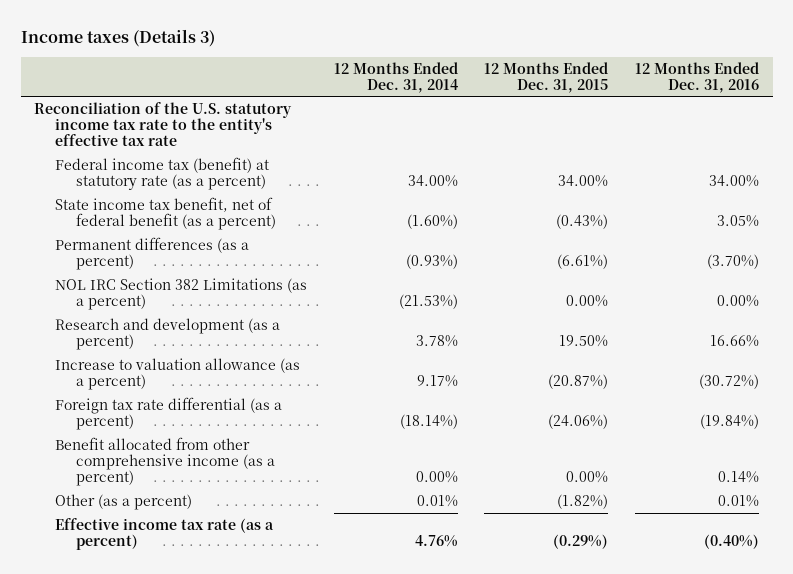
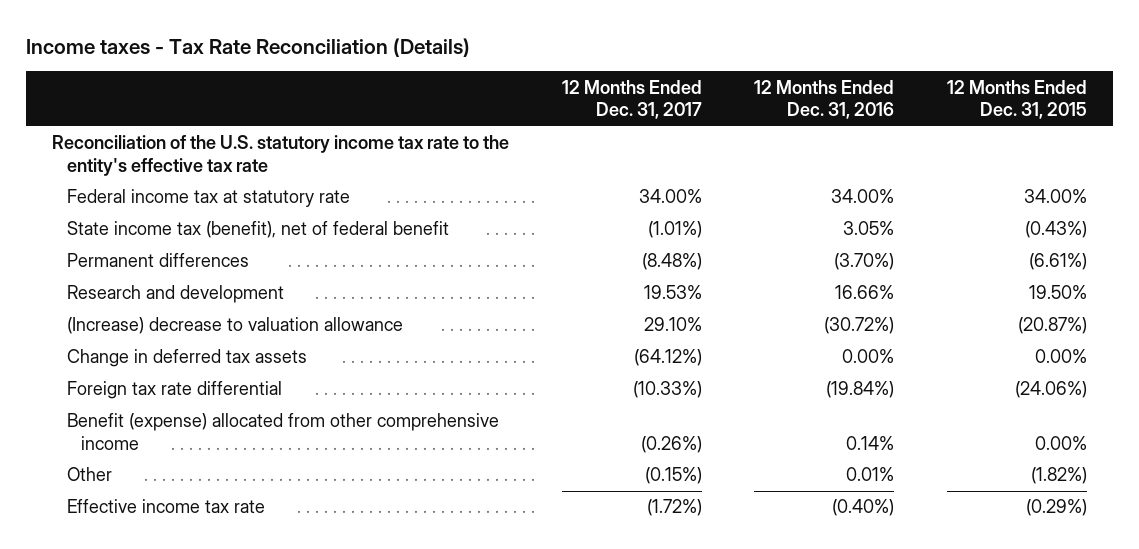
- Income taxes (Details 3)
+ Income taxes - Tax Rate Reconciliation (Details)
- | 12 Months Ended Dec. 31, 2014 | 12 Months Ended Dec. 31, 2015 | 12 Months Ended Dec. 31, 2016
+ | 12 Months Ended Dec. 31, 2017 | 12 Months Ended Dec. 31, 2016 | 12 Months Ended Dec. 31, 2015
- Federal income tax (benefit) at statutory rate (as a percent) | 34.00% | 34.00% | 34.00%
- State income tax benefit, net of federal benefit (as a percent) | (1.60%) | (0.43%) | 3.05%
- Permanent differences (as a percent) | (0.93%) | (6.61%) | (3.70%)
- NOL IRC Section 382 Limitations (as a percent) | (21.53%) | 0.00% | 0.00%
- Research and development (as a percent) | 3.78% | 19.50% | 16.66%
- Increase to valuation allowance (as a percent) | 9.17% | (20.87%) | (30.72%)
- Foreign tax rate differential (as a percent) | (18.14%) | (24.06%) | (19.84%)
- Benefit allocated from other comprehensive income (as a percent) | 0.00% | 0.00% | 0.14%
- Other (as a percent) | 0.01% | (1.82%) | 0.01%
- Effective income tax rate (as a percent) | 4.76% | (0.29%) | (0.40%)
+ Federal income tax at statutory rate | 34.00% | 34.00% | 34.00%
+ State income tax (benefit), net of federal benefit | (1.01%) | 3.05% | (0.43%)
+ Permanent differences | (8.48%) | (3.70%) | (6.61%)
+ Research and development | 19.53% | 16.66% | 19.50%
+ (Increase) decrease to valuation allowance | 29.10% | (30.72%) | (20.87%)
+ Change in deferred tax assets | (64.12%) | 0.00% | 0.00%
+ Foreign tax rate differential | (10.33%) | (19.84%) | (24.06%)
+ Benefit (expense) allocated from other comprehensive income | (0.26%) | 0.14% | 0.00%
+ Other | (0.15%) | 0.01% | (1.82%)
+ Effective income tax rate | (1.72%) | (0.40%) | (0.29%)

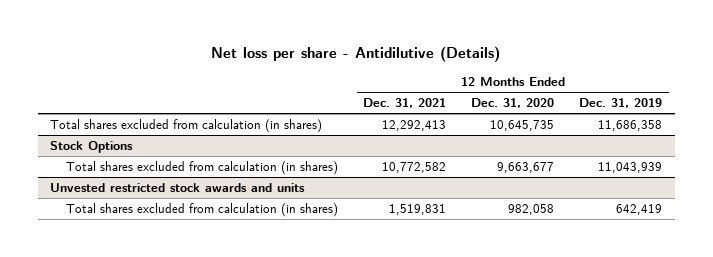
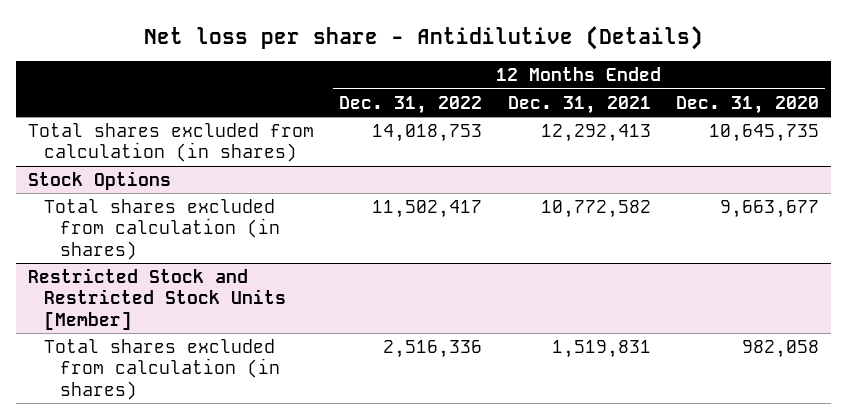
- | 12 Months Ended Dec. 31, 2021 | 12 Months Ended Dec. 31, 2020 | 12 Months Ended Dec. 31, 2019
+ | 12 Months Ended Dec. 31, 2022 | 12 Months Ended Dec. 31, 2021 | 12 Months Ended Dec. 31, 2020
- Unvested restricted stock awards and units
+ Restricted Stock and Restricted Stock Units [Member]

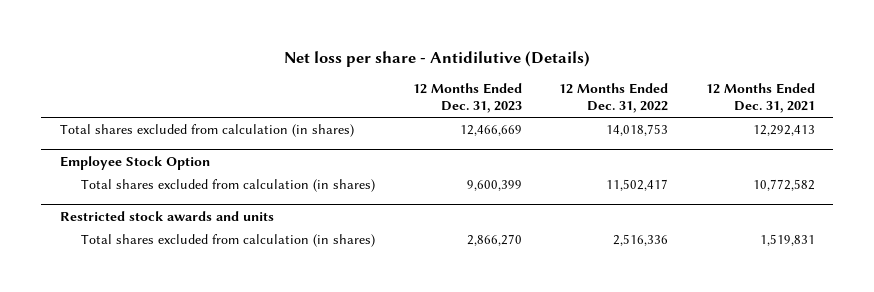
- | 12 Months Ended Dec. 31, 2022 | 12 Months Ended Dec. 31, 2021 | 12 Months Ended Dec. 31, 2020
+ | 12 Months Ended Dec. 31, 2023 | 12 Months Ended Dec. 31, 2022 | 12 Months Ended Dec. 31, 2021
- Stock Options
+ Employee Stock Option
- Restricted Stock and Restricted Stock Units [Member]
+ Restricted stock awards and units

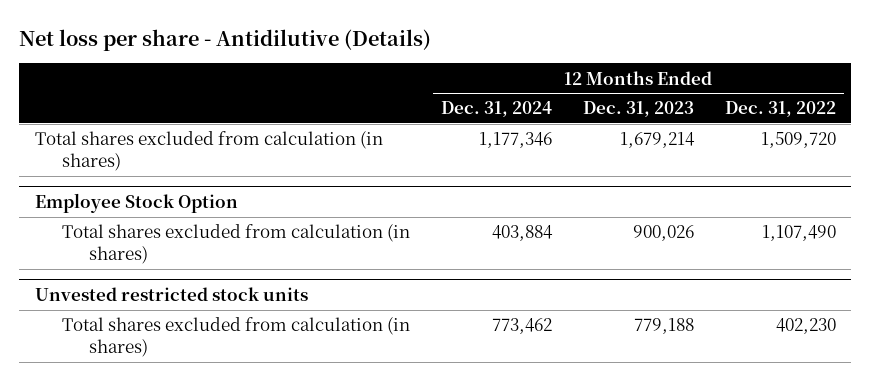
- | 12 Months Ended Dec. 31, 2023 | 12 Months Ended Dec. 31, 2022 | 12 Months Ended Dec. 31, 2021
+ | 12 Months Ended Dec. 31, 2024 | 12 Months Ended Dec. 31, 2023 | 12 Months Ended Dec. 31, 2022
- Total shares excluded from calculation (in shares) | 12,466,669 | 14,018,753 | 12,292,413
+ Total shares excluded from calculation (in shares) | 1,177,346 | 1,679,214 | 1,509,720
@ Employee Stock Option
- Total shares excluded from calculation (in shares) | 9,600,399 | 11,502,417 | 10,772,582
- Restricted stock awards and units
- Total shares excluded from calculation (in shares) | 2,866,270 | 2,516,336 | 1,519,831
@ Employee Stock Option
+ Total shares excluded from calculation (in shares) | 403,884 | 900,026 | 1,107,490
+ Unvested restricted stock units
+ Total shares excluded from calculation (in shares) | 773,462 | 779,188 | 402,230

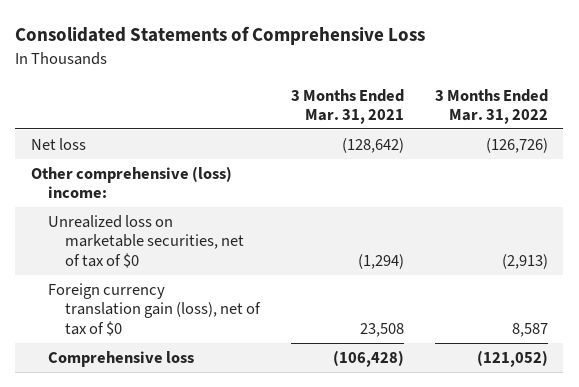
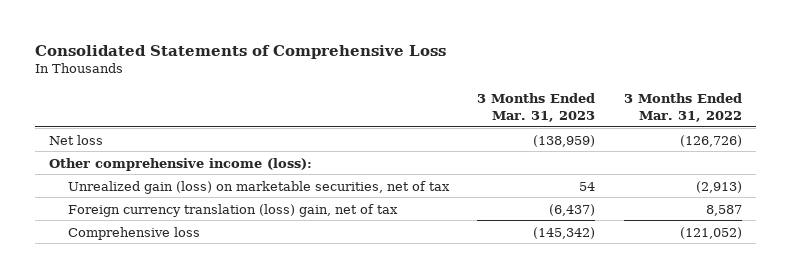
- | 3 Months Ended Mar. 31, 2021 | 3 Months Ended Mar. 31, 2022
+ | 3 Months Ended Mar. 31, 2023 | 3 Months Ended Mar. 31, 2022
- Other comprehensive (loss) income:
- Unrealized loss on marketable securities, net of tax of $0 | (1,294) | (2,913)
- Foreign currency translation gain (loss), net of tax of $0 | 23,508 | 8,587
+ Other comprehensive income (loss):
+ Unrealized gain (loss) on marketable securities, net of tax | 54 | (2,913)
+ Foreign currency translation (loss) gain, net of tax | (6,437) | 8,587

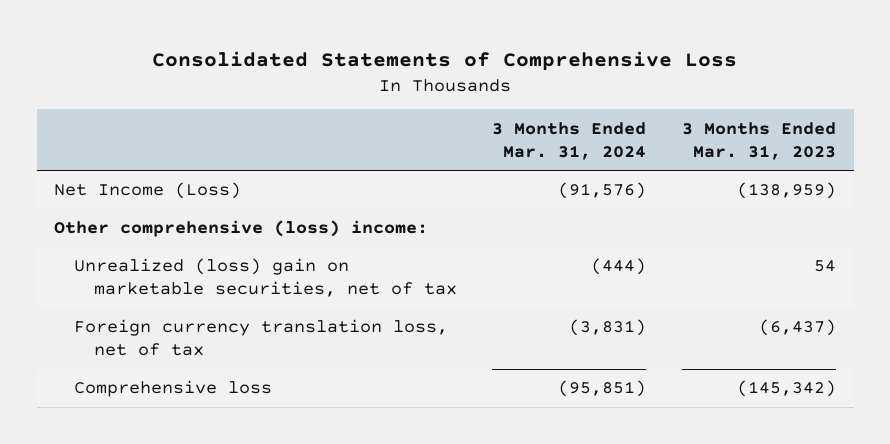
- | 3 Months Ended Mar. 31, 2023 | 3 Months Ended Mar. 31, 2022
+ | 3 Months Ended Mar. 31, 2024 | 3 Months Ended Mar. 31, 2023
- Net loss | (138,959) | (126,726)
- Other comprehensive income (loss):
- Unrealized gain (loss) on marketable securities, net of tax | 54 | (2,913)
- Foreign currency translation (loss) gain, net of tax | (6,437) | 8,587
+ Net Income (Loss) | (91,576) | (138,959)
+ Other comprehensive (loss) income:
+ Unrealized (loss) gain on marketable securities, net of tax | (444) | 54
+ Foreign currency translation loss, net of tax | (3,831) | (6,437)

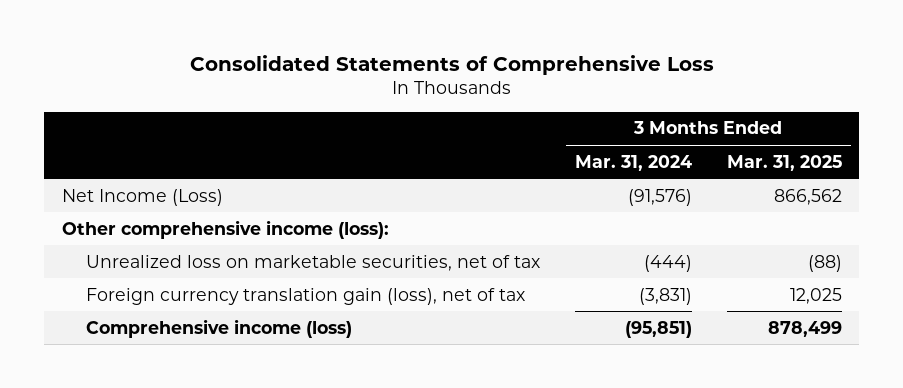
- | 3 Months Ended Mar. 31, 2024 | 3 Months Ended Mar. 31, 2023
+ | 3 Months Ended Mar. 31, 2024 | 3 Months Ended Mar. 31, 2025
- Other comprehensive (loss) income:
- Unrealized (loss) gain on marketable securities, net of tax | (444) | 54
- Foreign currency translation loss, net of tax | (3,831) | (6,437)
- Comprehensive loss | (95,851) | (145,342)
+ Other comprehensive income (loss):
+ Unrealized loss on marketable securities, net of tax | (444) | (88)
+ Foreign currency translation gain (loss), net of tax | (3,831) | 12,025
+ Comprehensive income (loss) | (95,851) | 878,499

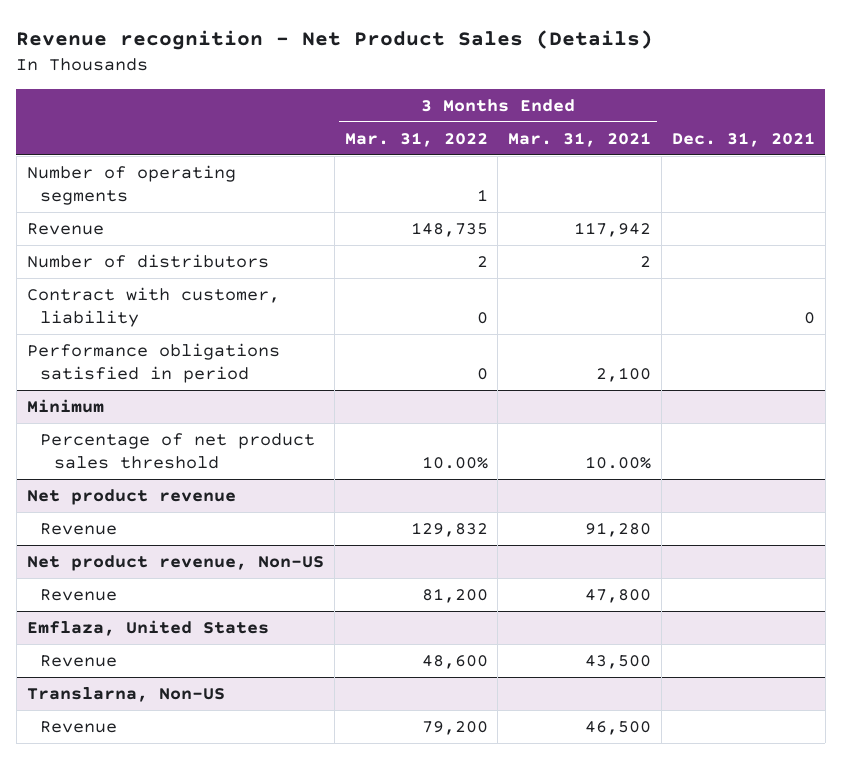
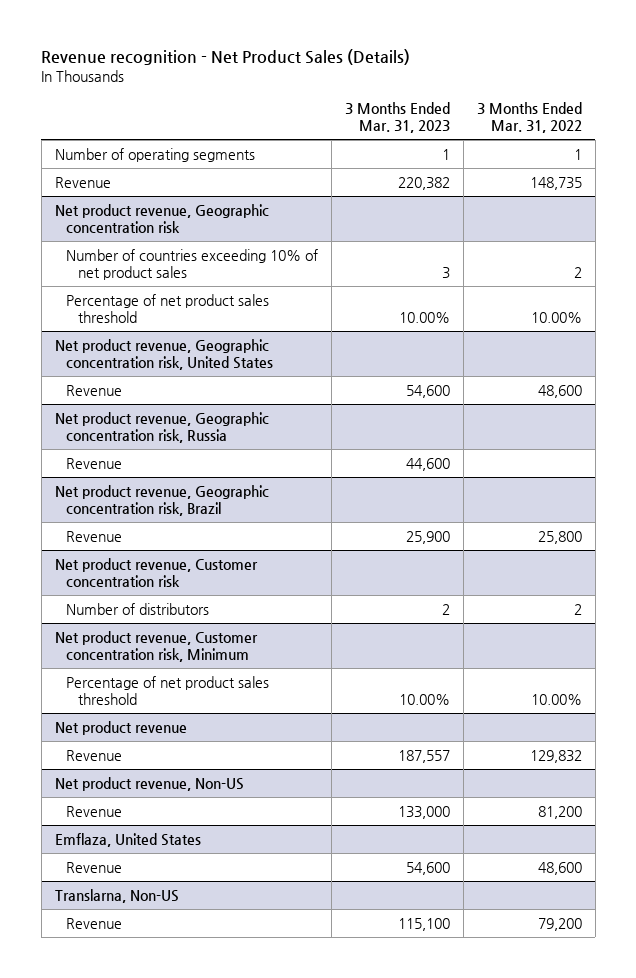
- | 3 Months Ended Mar. 31, 2022 | 3 Months Ended Mar. 31, 2021 | Dec. 31, 2021
+ | 3 Months Ended Mar. 31, 2023 | 3 Months Ended Mar. 31, 2022
+ Net product revenue, Geographic concentration risk
+ Number of countries exceeding 10% of net product sales | 3 | 2
+ Percentage of net product sales threshold | 10.00% | 10.00%
+ Net product revenue, Geographic concentration risk, United States
+ Revenue | 54,600 | 48,600
+ Net product revenue, Geographic concentration risk, Russia
+ Revenue | 44,600 |
+ Net product revenue, Geographic concentration risk, Brazil
+ Revenue | 25,900 | 25,800
+ Net product revenue, Customer concentration risk
- Contract with customer, liability | 0 | | 0
- Performance obligations satisfied in period | 0 | 2,100 |
- Minimum
+ Net product revenue, Customer concentration risk, Minimum

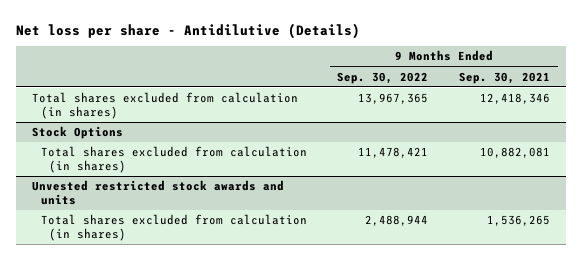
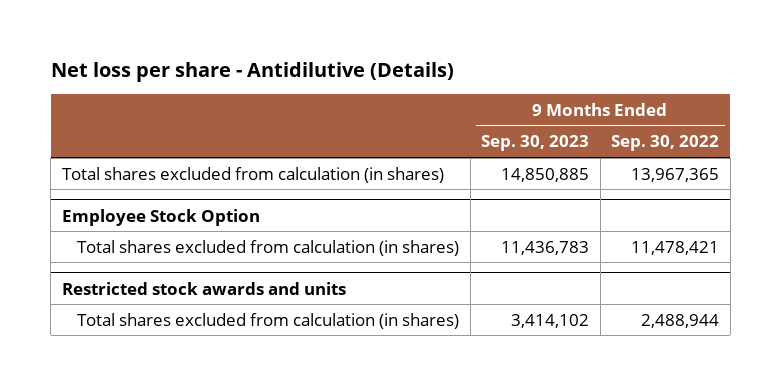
- | 9 Months Ended Sep. 30, 2022 | 9 Months Ended Sep. 30, 2021
+ | 9 Months Ended Sep. 30, 2023 | 9 Months Ended Sep. 30, 2022
- Stock Options
+ Employee Stock Option
- Unvested restricted stock awards and units
+ Restricted stock awards and units

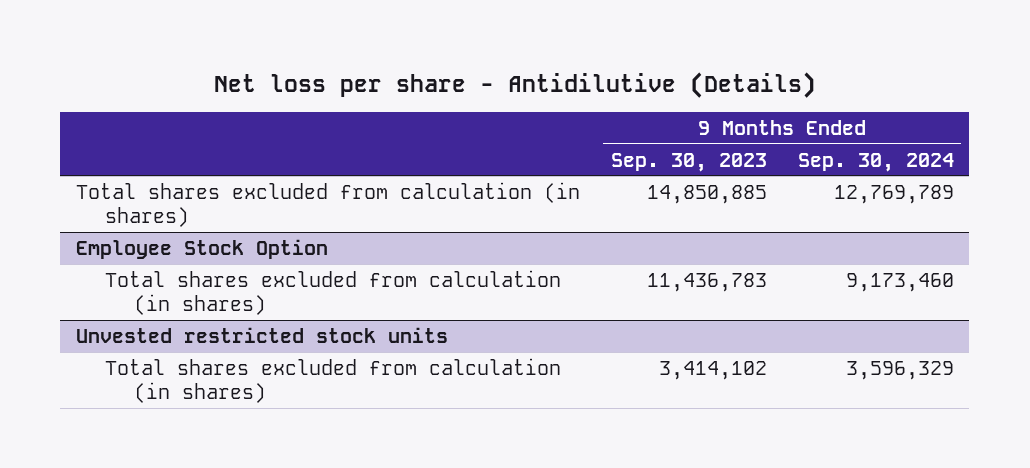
- | 9 Months Ended Sep. 30, 2023 | 9 Months Ended Sep. 30, 2022
+ | 9 Months Ended Sep. 30, 2023 | 9 Months Ended Sep. 30, 2024
- Restricted stock awards and units
+ Unvested restricted stock units

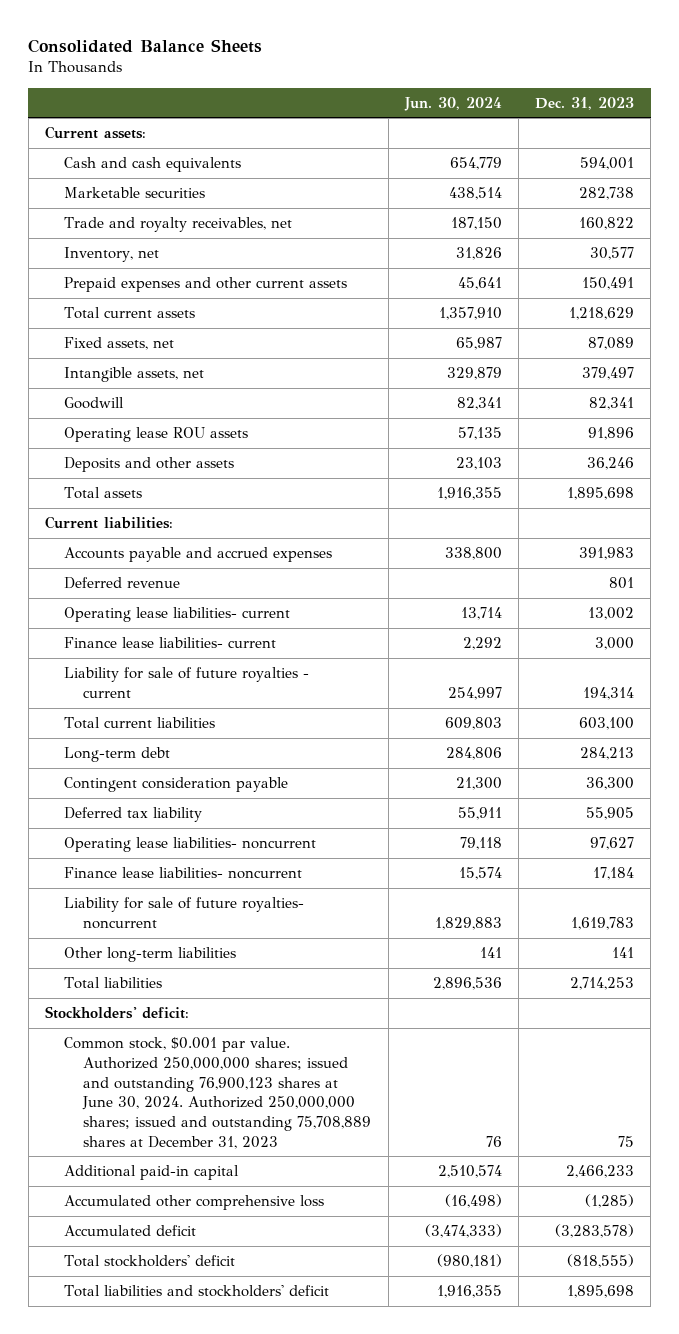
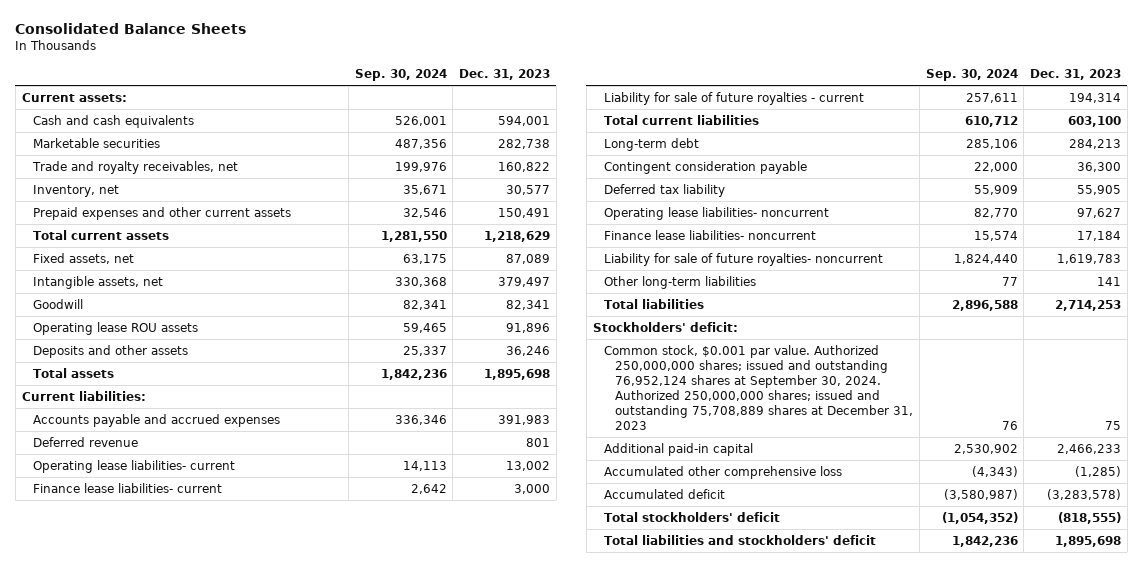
- | Jun. 30, 2024 | Dec. 31, 2023
+ | Sep. 30, 2024 | Dec. 31, 2023
- Common stock, $0.001 par value. Authorized 250,000,000 shares; issued and outstanding 76,900,123 shares at June 30, 2024. Authorized 250,000,000 shares; issued and outstanding 75,708,889 shares at December 31, 2023 | 76 | 75
+ Common stock, $0.001 par value. Authorized 250,000,000 shares; issued and outstanding 76,952,124 shares at September 30, 2024. Authorized 250,000,000 shares; issued and outstanding 75,708,889 shares at December 31, 2023 | 76 | 75

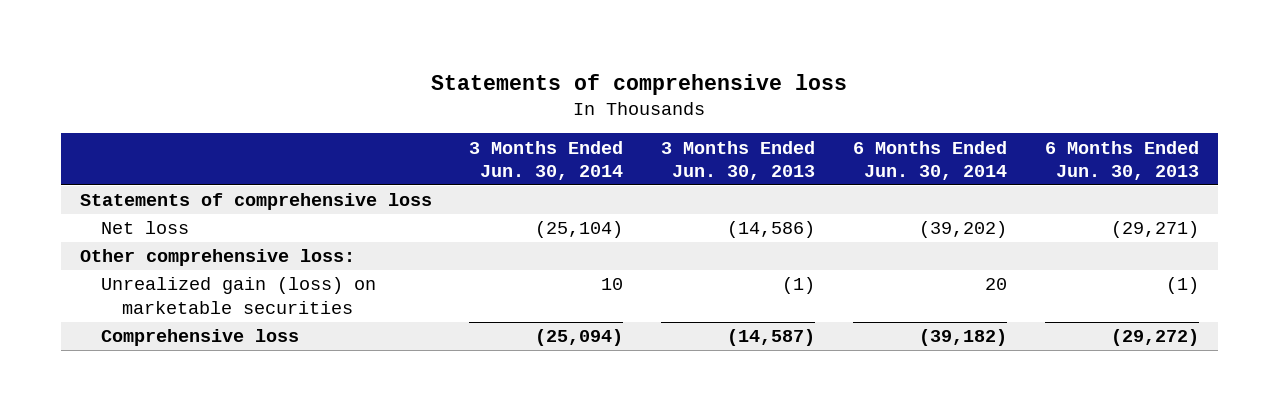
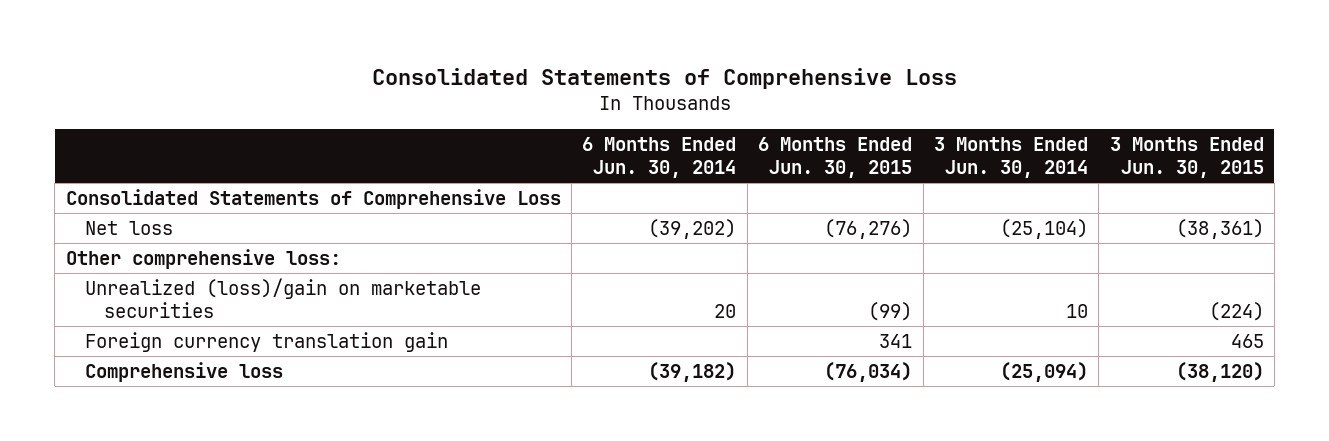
- Statements of comprehensive loss
+ Consolidated Statements of Comprehensive Loss
- | 3 Months Ended Jun. 30, 2014 | 3 Months Ended Jun. 30, 2013 | 6 Months Ended Jun. 30, 2014 | 6 Months Ended Jun. 30, 2013
+ | 6 Months Ended Jun. 30, 2014 | 6 Months Ended Jun. 30, 2015 | 3 Months Ended Jun. 30, 2014 | 3 Months Ended Jun. 30, 2015
- Statements of comprehensive loss
+ Consolidated Statements of Comprehensive Loss
- Unrealized gain (loss) on marketable securities | 10 | (1) | 20 | (1)
+ Unrealized (loss)/gain on marketable securities | 20 | (99) | 10 | (224)
+ Foreign currency translation gain | | 341 | | 465

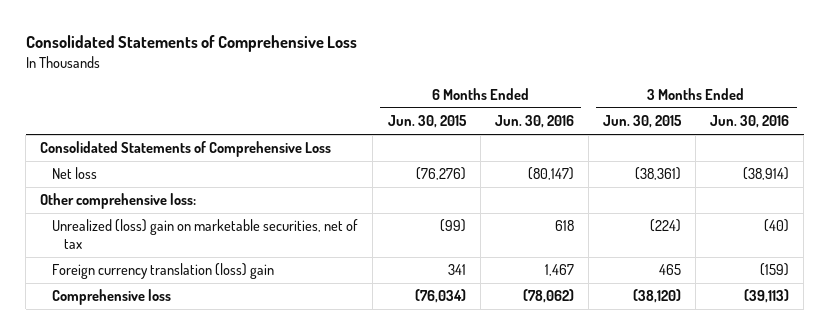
- | 6 Months Ended Jun. 30, 2014 | 6 Months Ended Jun. 30, 2015 | 3 Months Ended Jun. 30, 2014 | 3 Months Ended Jun. 30, 2015
+ | 6 Months Ended Jun. 30, 2015 | 6 Months Ended Jun. 30, 2016 | 3 Months Ended Jun. 30, 2015 | 3 Months Ended Jun. 30, 2016
- Unrealized (loss)/gain on marketable securities | 20 | (99) | 10 | (224)
- Foreign currency translation gain | | 341 | | 465
+ Unrealized (loss) gain on marketable securities, net of tax | (99) | 618 | (224) | (40)
+ Foreign currency translation (loss) gain | 341 | 1,467 | 465 | (159)

